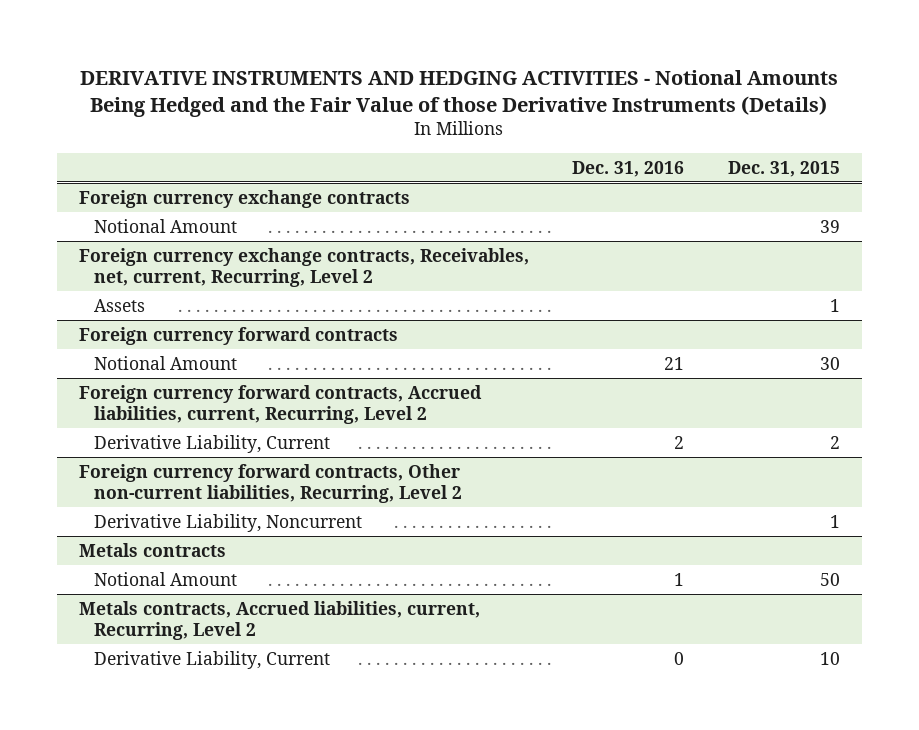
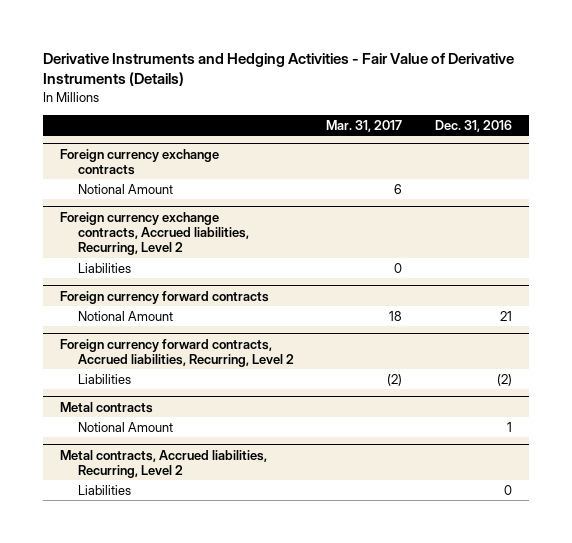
- DERIVATIVE INSTRUMENTS AND HEDGING ACTIVITIES - Notional Amounts Being Hedged and the Fair Value of those Derivative Instruments (Details)
+ Derivative Instruments and Hedging Activities - Fair Value of Derivative Instruments (Details)
- | Dec. 31, 2016 | Dec. 31, 2015
+ | Mar. 31, 2017 | Dec. 31, 2016
- Foreign currency exchange contracts, Receivables, net, current, Recurring, Level 2
- Assets | | 1
+ Foreign currency exchange contracts, Accrued liabilities, Recurring, Level 2
+ Liabilities | 0 |
- Foreign currency forward contracts, Accrued liabilities, current, Recurring, Level 2
- Derivative Liability, Current | 2 | 2
- Foreign currency forward contracts, Other non-current liabilities, Recurring, Level 2
- Derivative Liability, Noncurrent | | 1
- Metals contracts
+ Foreign currency forward contracts, Accrued liabilities, Recurring, Level 2
+ Liabilities | (2) | (2)
+ Metal contracts
- Metals contracts, Accrued liabilities, current, Recurring, Level 2
- Derivative Liability, Current | 0 | 10
+ Metal contracts, Accrued liabilities, Recurring, Level 2
+ Liabilities | | 0

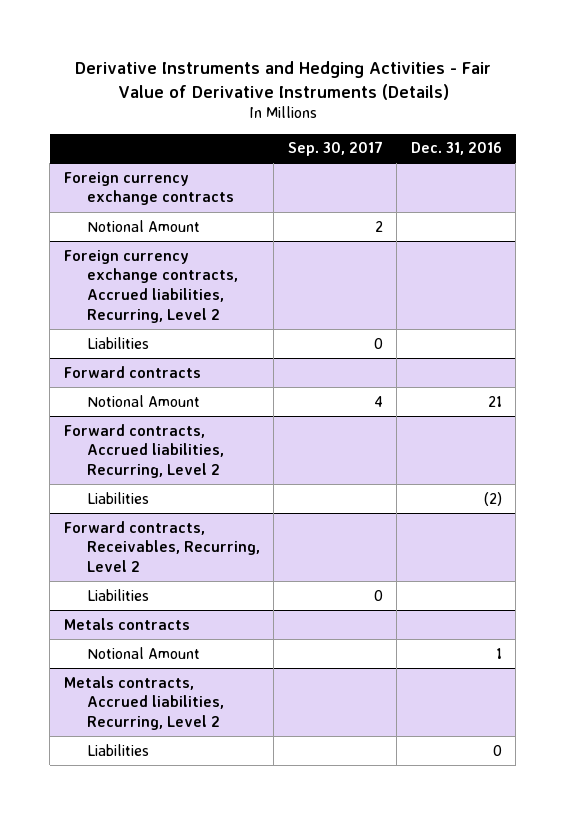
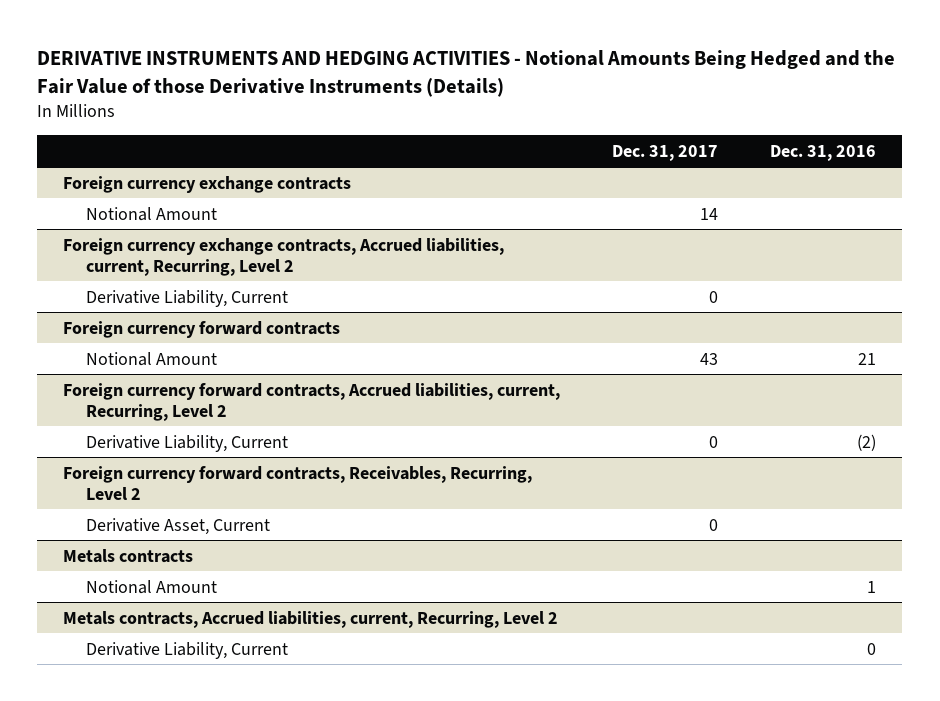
- Derivative Instruments and Hedging Activities - Fair Value of Derivative Instruments (Details)
+ DERIVATIVE INSTRUMENTS AND HEDGING ACTIVITIES - Notional Amounts Being Hedged and the Fair Value of those Derivative Instruments (Details)
- | Sep. 30, 2017 | Dec. 31, 2016
+ | Dec. 31, 2017 | Dec. 31, 2016
- Foreign currency exchange contracts, Accrued liabilities, Recurring, Level 2
- Liabilities | 0 |
- Forward contracts
+ Foreign currency exchange contracts, Accrued liabilities, current, Recurring, Level 2
+ Derivative Liability, Current | 0 |
+ Foreign currency forward contracts
- Forward contracts, Accrued liabilities, Recurring, Level 2
- Liabilities | | (2)
- Forward contracts, Receivables, Recurring, Level 2
- Liabilities | 0 |
+ Foreign currency forward contracts, Accrued liabilities, current, Recurring, Level 2
+ Derivative Liability, Current | 0 | (2)
+ Foreign currency forward contracts, Receivables, Recurring, Level 2
+ Derivative Asset, Current | 0 |
- Metals contracts, Accrued liabilities, Recurring, Level 2
- Liabilities | | 0
+ Metals contracts, Accrued liabilities, current, Recurring, Level 2
+ Derivative Liability, Current | | 0

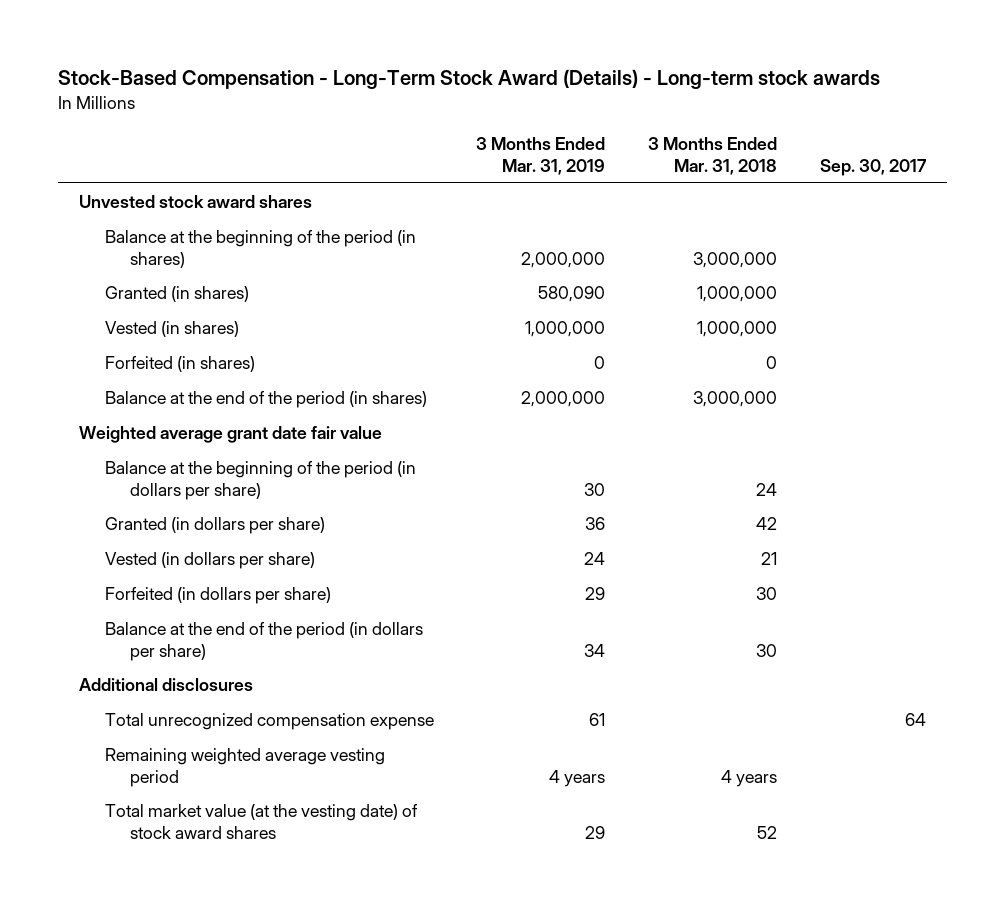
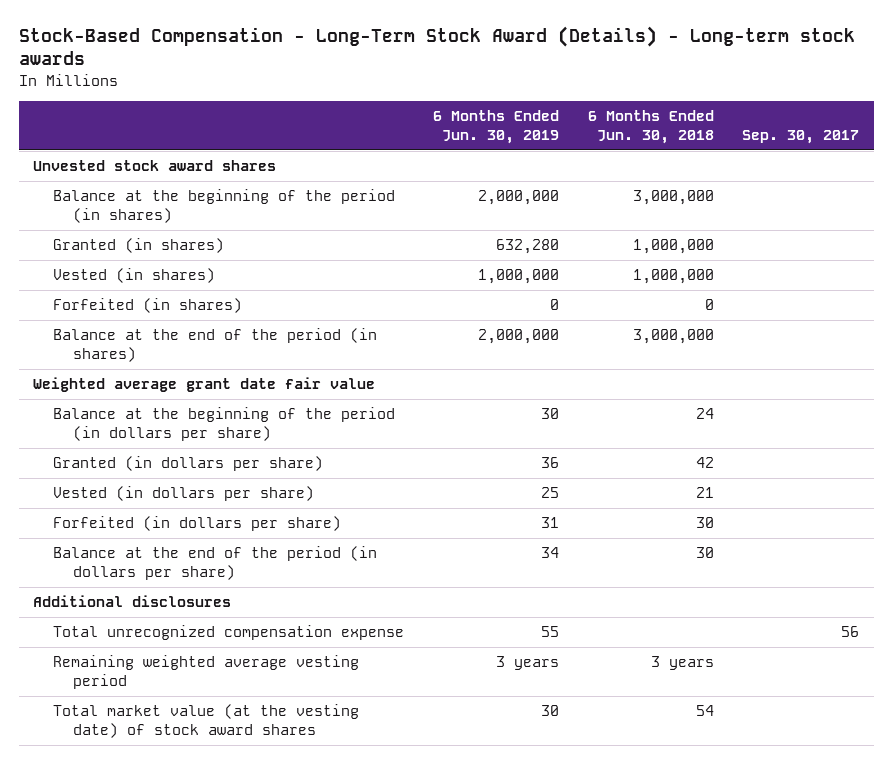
- | 3 Months Ended Mar. 31, 2019 | 3 Months Ended Mar. 31, 2018 | Sep. 30, 2017
+ | 6 Months Ended Jun. 30, 2019 | 6 Months Ended Jun. 30, 2018 | Sep. 30, 2017
- Total unrecognized compensation expense | 61 | | 64
+ Total unrecognized compensation expense | 55 | | 56

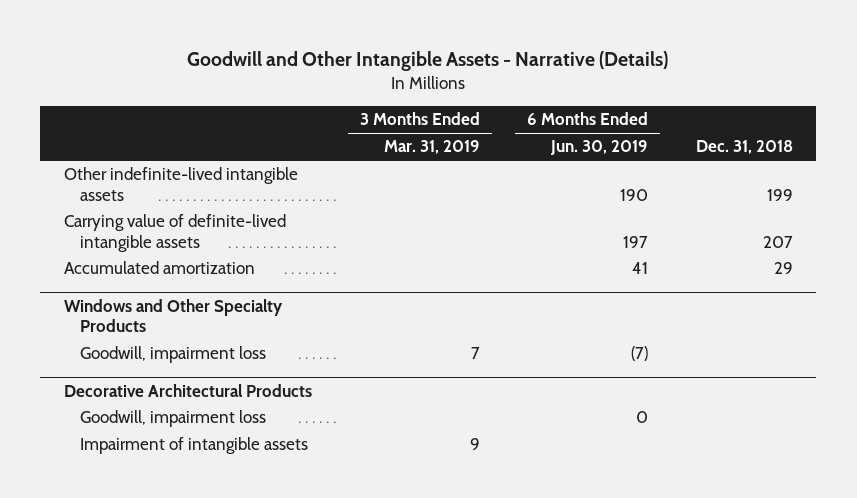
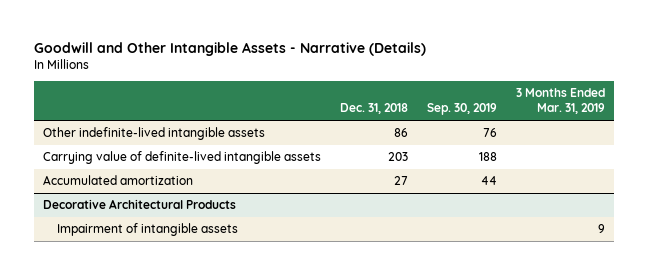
- | 3 Months Ended Mar. 31, 2019 | 6 Months Ended Jun. 30, 2019 | Dec. 31, 2018
+ | Dec. 31, 2018 | Sep. 30, 2019 | 3 Months Ended Mar. 31, 2019
- Other indefinite-lived intangible assets | | 190 | 199
- Carrying value of definite-lived intangible assets | | 197 | 207
- Accumulated amortization | | 41 | 29
- Windows and Other Specialty Products
- Goodwill, impairment loss | 7 | (7) |
+ Other indefinite-lived intangible assets | 86 | 76 |
+ Carrying value of definite-lived intangible assets | 203 | 188 |
+ Accumulated amortization | 27 | 44 |
@ Decorative Architectural Products
- Goodwill, impairment loss | | 0 |

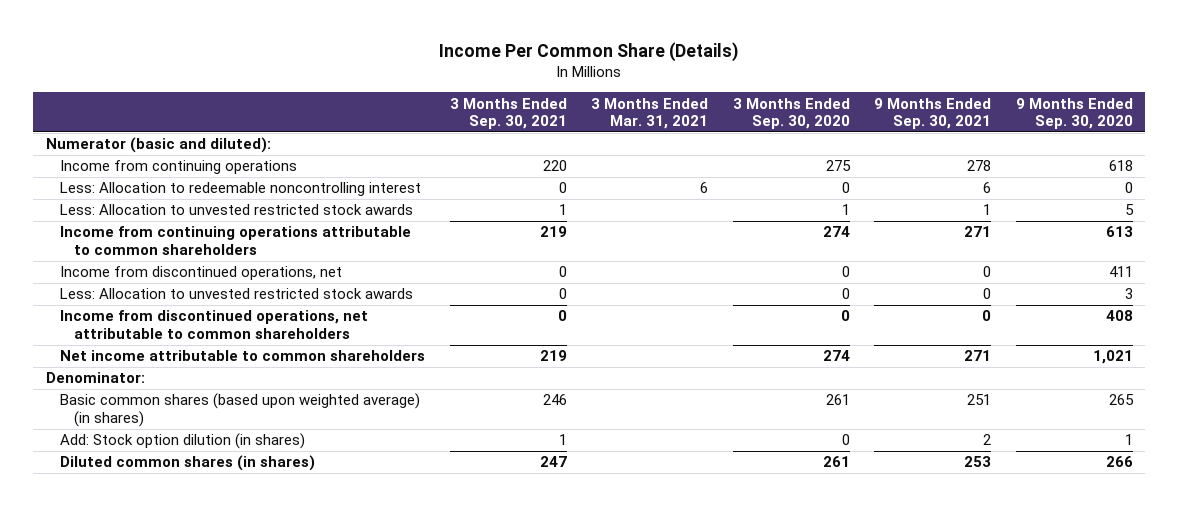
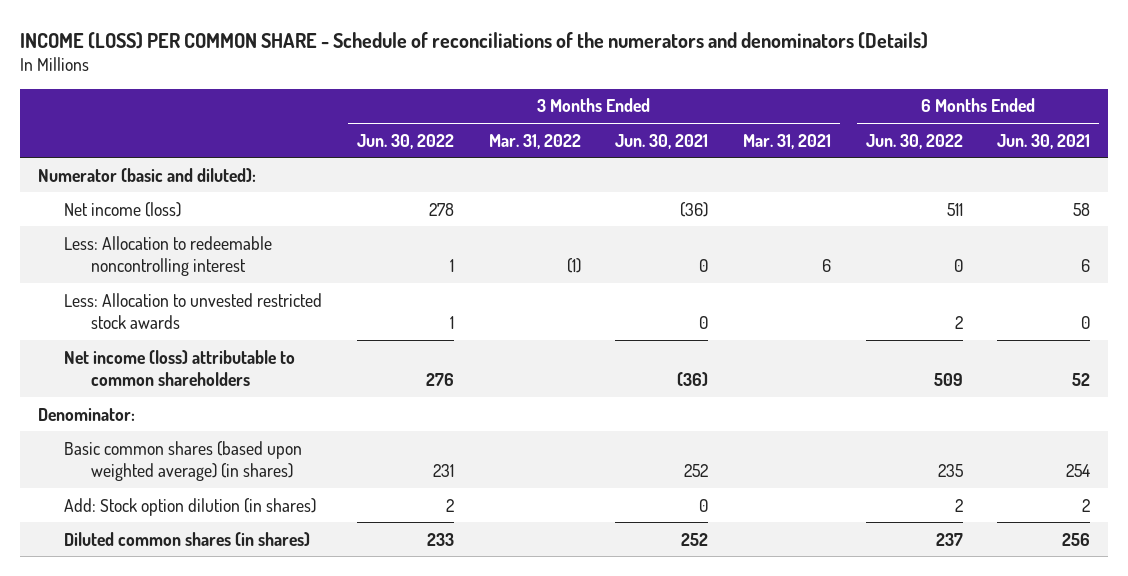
- Income Per Common Share (Details)
+ INCOME (LOSS) PER COMMON SHARE - Schedule of reconciliations of the numerators and denominators (Details)
- | 3 Months Ended Sep. 30, 2021 | 3 Months Ended Mar. 31, 2021 | 3 Months Ended Sep. 30, 2020 | 9 Months Ended Sep. 30, 2021 | 9 Months Ended Sep. 30, 2020
+ | 3 Months Ended Jun. 30, 2022 | 3 Months Ended Mar. 31, 2022 | 3 Months Ended Jun. 30, 2021 | 3 Months Ended Mar. 31, 2021 | 6 Months Ended Jun. 30, 2022 | 6 Months Ended Jun. 30, 2021
- Income from continuing operations | 220 | | 275 | 278 | 618
+ Net income (loss) | 278 | | (36) | | 511 | 58
- Income from continuing operations attributable to common shareholders | 219 | | 274 | 271 | 613
- Income from discontinued operations, net | 0 | | 0 | 0 | 411
- Less: Allocation to unvested restricted stock awards | 0 | | 0 | 0 | 3
- Income from discontinued operations, net attributable to common shareholders | 0 | | 0 | 0 | 408
- Net income attributable to common shareholders | 219 | | 274 | 271 | 1,021
+ Net income (loss) attributable to common shareholders | 276 | | (36) | | 509 | 52

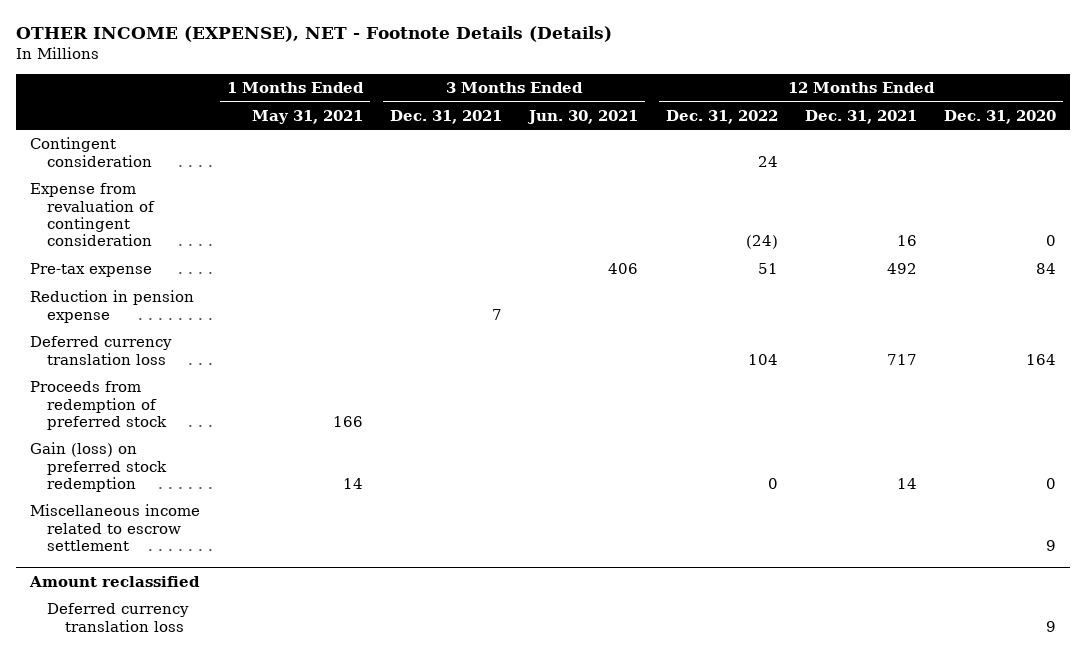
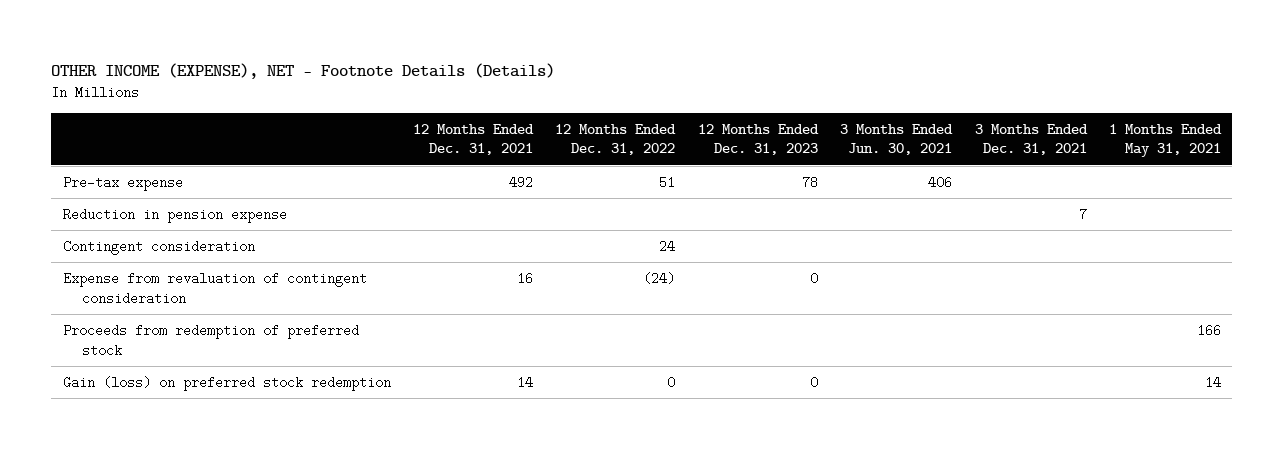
- | 1 Months Ended May 31, 2021 | 3 Months Ended Dec. 31, 2021 | 3 Months Ended Jun. 30, 2021 | 12 Months Ended Dec. 31, 2022 | 12 Months Ended Dec. 31, 2021 | 12 Months Ended Dec. 31, 2020
+ | 12 Months Ended Dec. 31, 2021 | 12 Months Ended Dec. 31, 2022 | 12 Months Ended Dec. 31, 2023 | 3 Months Ended Jun. 30, 2021 | 3 Months Ended Dec. 31, 2021 | 1 Months Ended May 31, 2021
- Deferred currency translation loss | | | | 104 | 717 | 164
moved down: Contingent consideration | | 24 | | | |
moved down: Expense from revaluation of contingent consideration | 16 | (24) | 0 | | |
- Miscellaneous income related to escrow settlement | | | | | | 9
- Amount reclassified
- Deferred currency translation loss | | | | | | 9

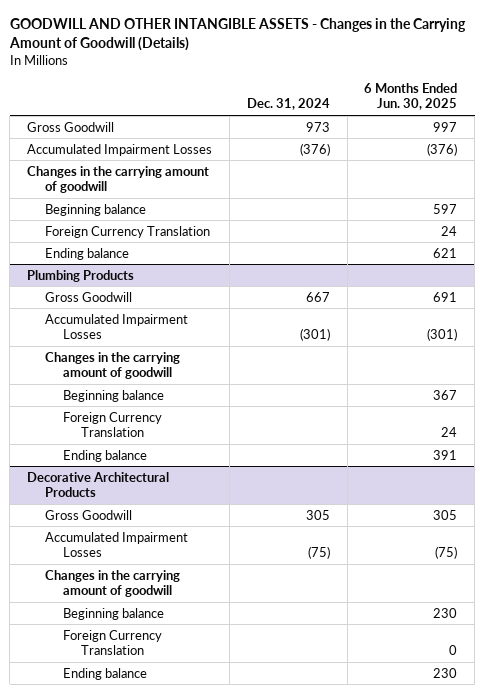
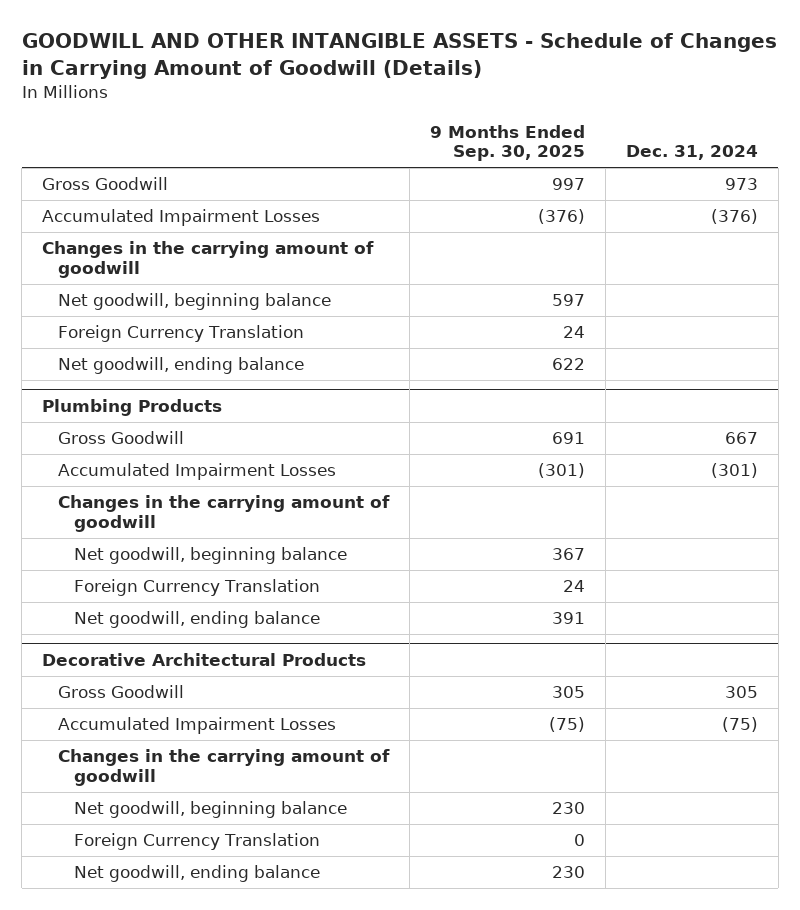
- GOODWILL AND OTHER INTANGIBLE ASSETS - Changes in the Carrying Amount of Goodwill (Details)
+ GOODWILL AND OTHER INTANGIBLE ASSETS - Schedule of Changes in Carrying Amount of Goodwill (Details)
- | Dec. 31, 2024 | 6 Months Ended Jun. 30, 2025
+ | 9 Months Ended Sep. 30, 2025 | Dec. 31, 2024
- Beginning balance | | 597
+ Net goodwill, beginning balance | 597 |
- Ending balance | | 621
+ Net goodwill, ending balance | 622 |
@ Plumbing Products
- Beginning balance | | 367
+ Net goodwill, beginning balance | 367 |
- Ending balance | | 391
+ Net goodwill, ending balance | 391 |
@ Decorative Architectural Products
- Beginning balance | | 230
+ Net goodwill, beginning balance | 230 |
- Ending balance | | 230
+ Net goodwill, ending balance | 230 |

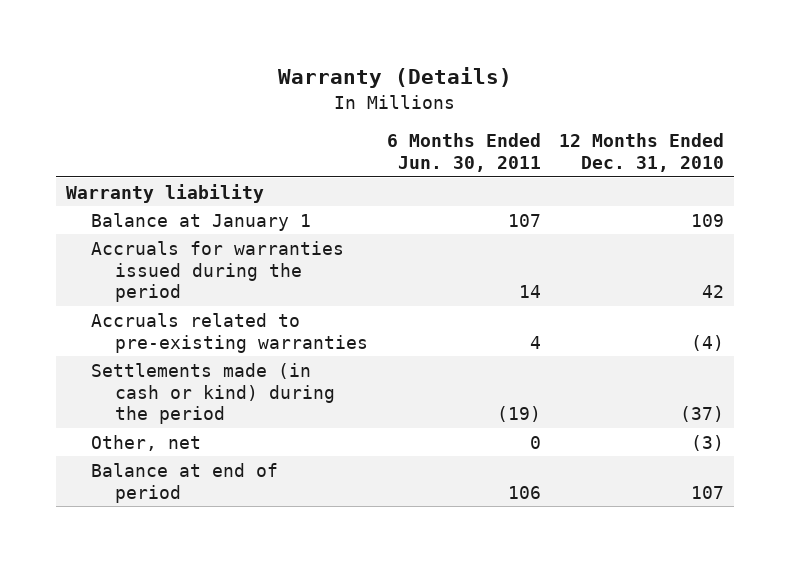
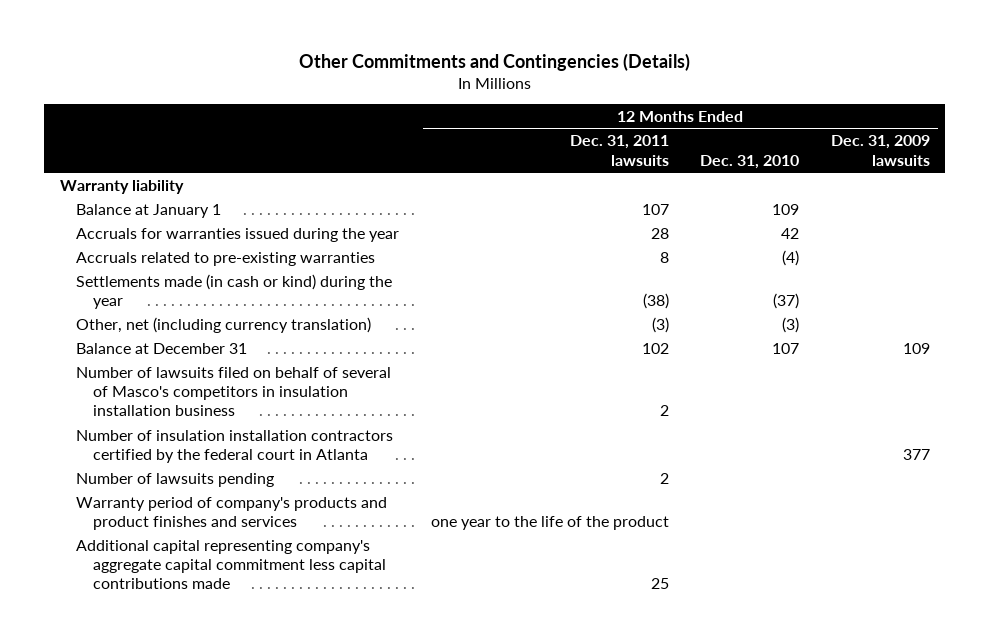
- Warranty (Details)
+ Other Commitments and Contingencies (Details)
- | 6 Months Ended Jun. 30, 2011 | 12 Months Ended Dec. 31, 2010
+ | 12 Months Ended Dec. 31, 2011 lawsuits | 12 Months Ended Dec. 31, 2010 | 12 Months Ended Dec. 31, 2009 lawsuits
- Accruals for warranties issued during the period | 14 | 42
+ Accruals for warranties issued during the year | 28 | 42 |
- Settlements made (in cash or kind) during the period | (19) | (37)
- Other, net | 0 | (3)
- Balance at end of period | 106 | 107
+ Settlements made (in cash or kind) during the year | (38) | (37) |
+ Other, net (including currency translation) | (3) | (3) |
+ Balance at December 31 | 102 | 107 | 109
+ Number of lawsuits filed on behalf of several of Masco's competitors in insulation installation business | 2 | |
+ Number of insulation installation contractors certified by the federal court in Atlanta | | | 377
+ Number of lawsuits pending | 2 | |
+ Warranty period of company's products and product finishes and services | one year to the life of the product | |
+ Additional capital representing company's aggregate capital commitment less capital contributions made | 25 | |

